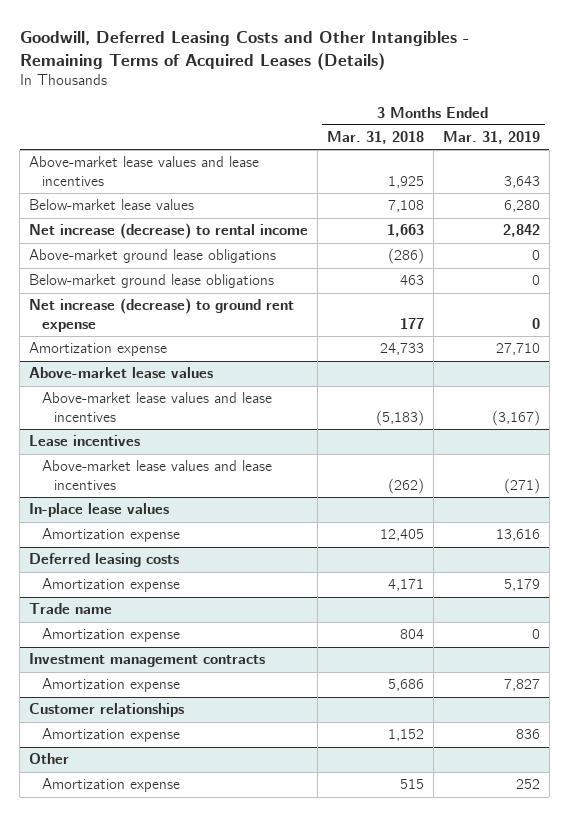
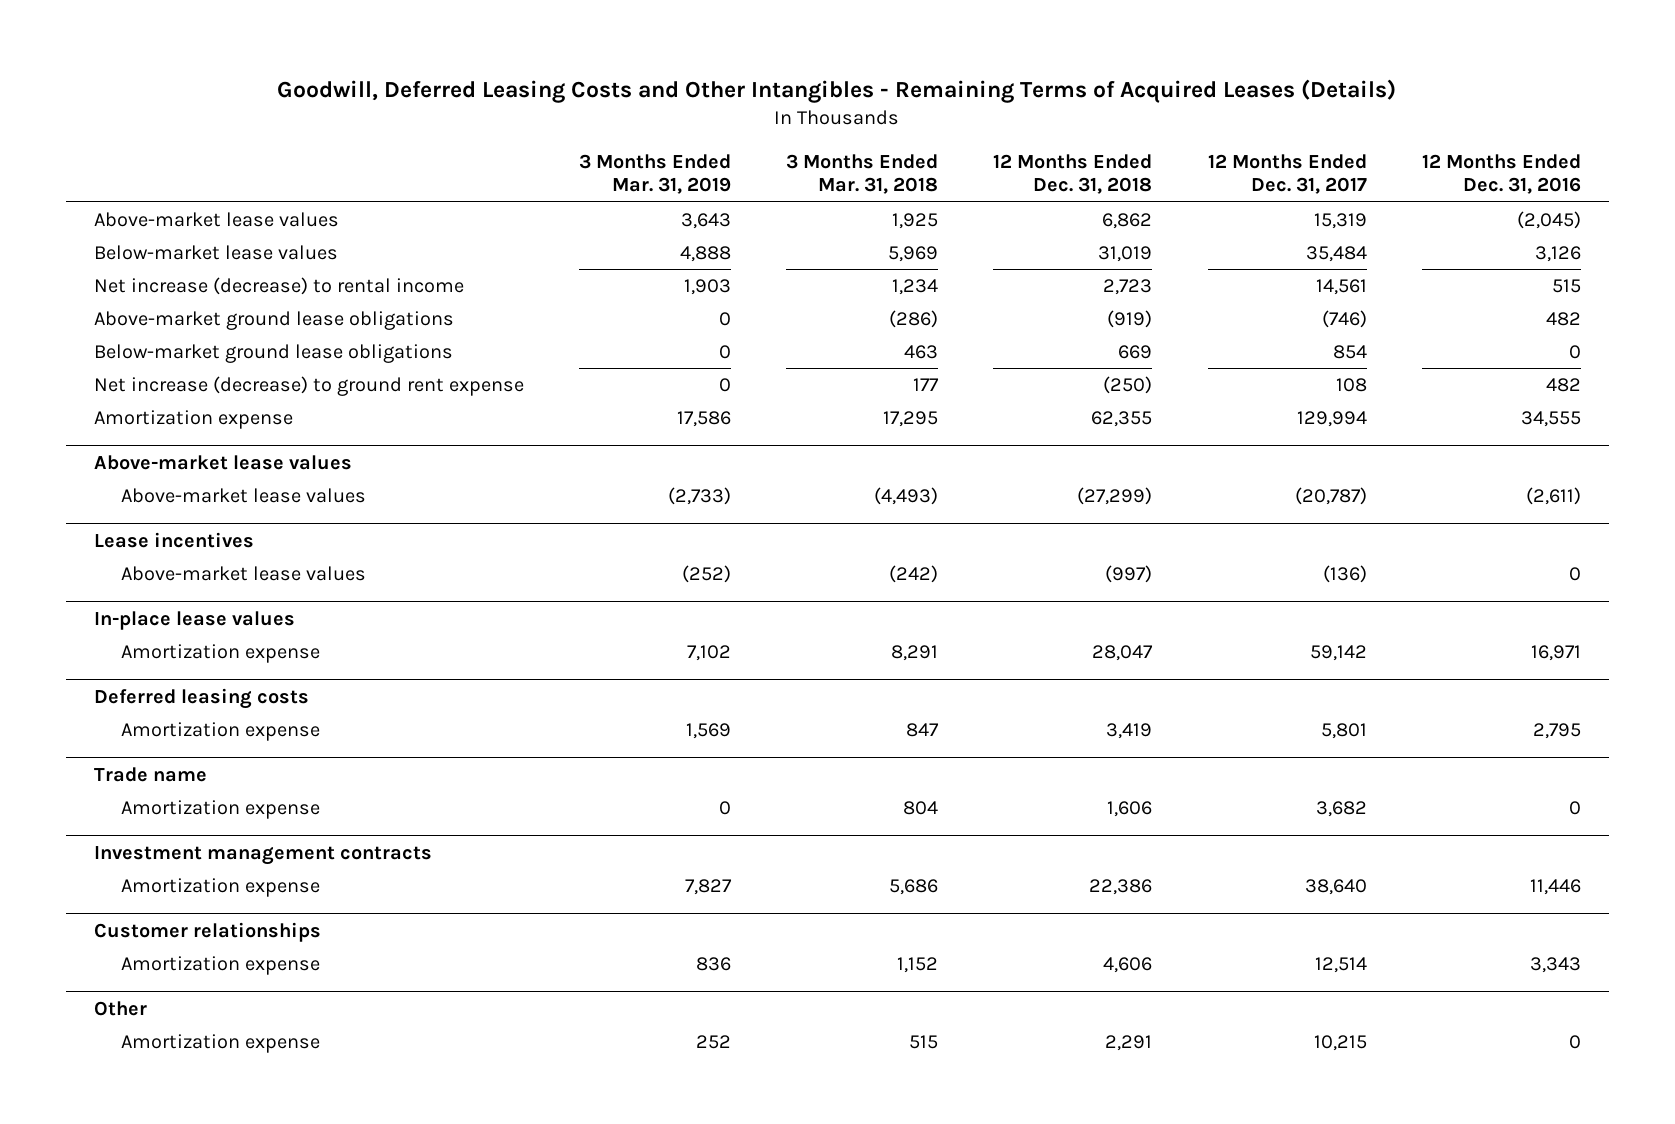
- | 3 Months Ended Mar. 31, 2018 | 3 Months Ended Mar. 31, 2019
+ | 3 Months Ended Mar. 31, 2019 | 3 Months Ended Mar. 31, 2018 | 12 Months Ended Dec. 31, 2018 | 12 Months Ended Dec. 31, 2017 | 12 Months Ended Dec. 31, 2016
- Above-market lease values and lease incentives | 1,925 | 3,643
- Below-market lease values | 7,108 | 6,280
- Net increase (decrease) to rental income | 1,663 | 2,842
+ Above-market lease values | 3,643 | 1,925 | 6,862 | 15,319 | (2,045)
+ Below-market lease values | 4,888 | 5,969 | 31,019 | 35,484 | 3,126
+ Net increase (decrease) to rental income | 1,903 | 1,234 | 2,723 | 14,561 | 515
- Amortization expense | 24,733 | 27,710
+ Amortization expense | 17,586 | 17,295 | 62,355 | 129,994 | 34,555
@ Above-market lease values
- Above-market lease values and lease incentives | (5,183) | (3,167)
+ Above-market lease values | (2,733) | (4,493) | (27,299) | (20,787) | (2,611)
@ Lease incentives
- Above-market lease values and lease incentives | (262) | (271)
+ Above-market lease values | (252) | (242) | (997) | (136) | 0
@ In-place lease values
- Amortization expense | 12,405 | 13,616
+ Amortization expense | 7,102 | 8,291 | 28,047 | 59,142 | 16,971
@ Deferred leasing costs
- Amortization expense | 4,171 | 5,179
+ Amortization expense | 1,569 | 847 | 3,419 | 5,801 | 2,795

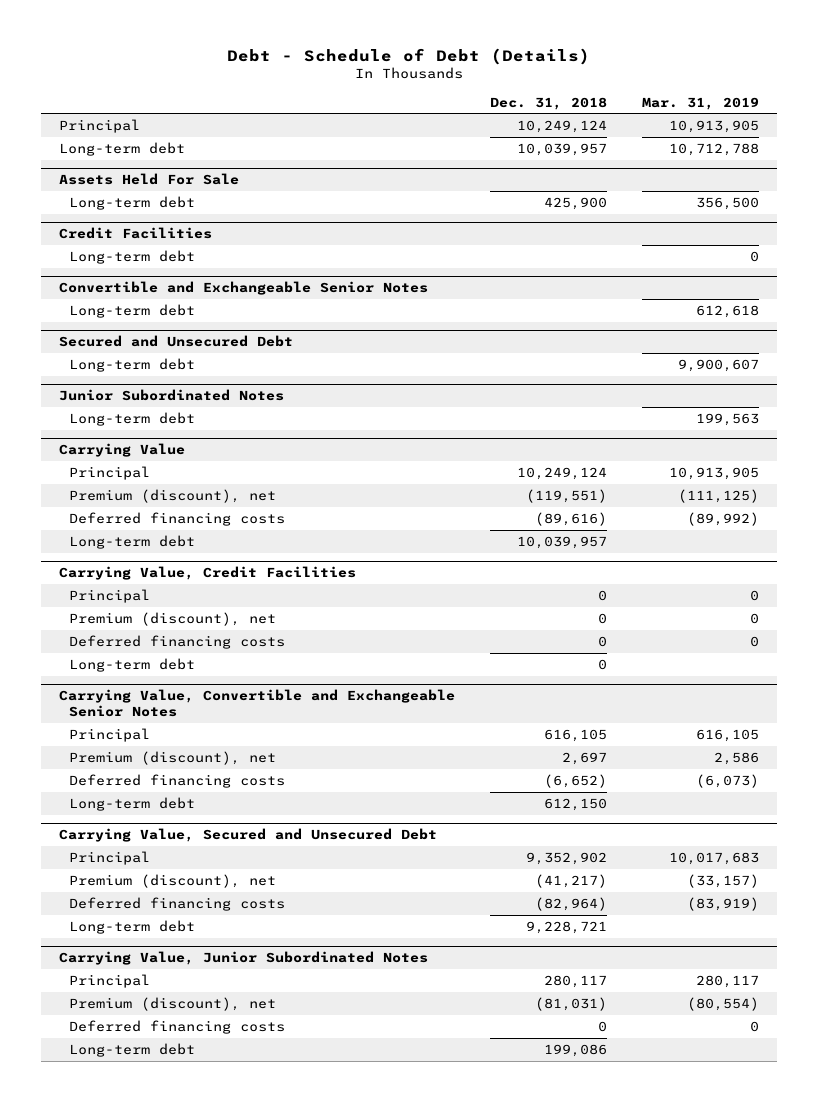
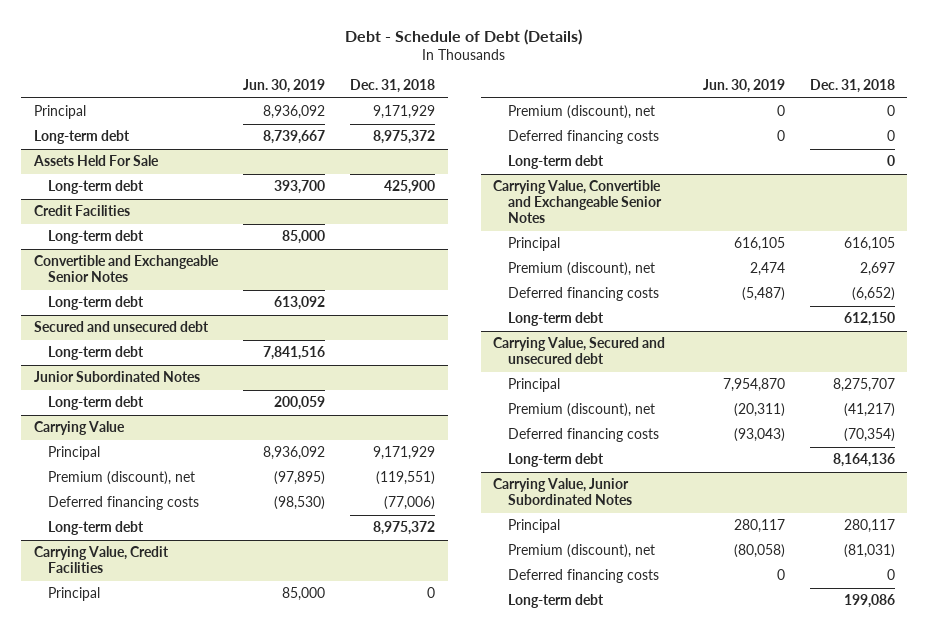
- | Dec. 31, 2018 | Mar. 31, 2019
+ | Jun. 30, 2019 | Dec. 31, 2018
- Principal | 10,249,124 | 10,913,905
- Long-term debt | 10,039,957 | 10,712,788
+ Principal | 8,936,092 | 9,171,929
+ Long-term debt | 8,739,667 | 8,975,372
- Secured and Unsecured Debt
+ Secured and unsecured debt
@ Carrying Value
- Principal | 10,249,124 | 10,913,905
+ Principal | 8,936,092 | 9,171,929
- Deferred financing costs | (89,616) | (89,992)
- Long-term debt | 10,039,957 |
+ Deferred financing costs | (98,530) | (77,006)
+ Long-term debt | | 8,975,372
- Carrying Value, Secured and Unsecured Debt
- Principal | 9,352,902 | 10,017,683
+ Carrying Value, Secured and unsecured debt
+ Principal | 7,954,870 | 8,275,707
- Deferred financing costs | (82,964) | (83,919)
- Long-term debt | 9,228,721 |
+ Deferred financing costs | (93,043) | (70,354)
+ Long-term debt | | 8,164,136

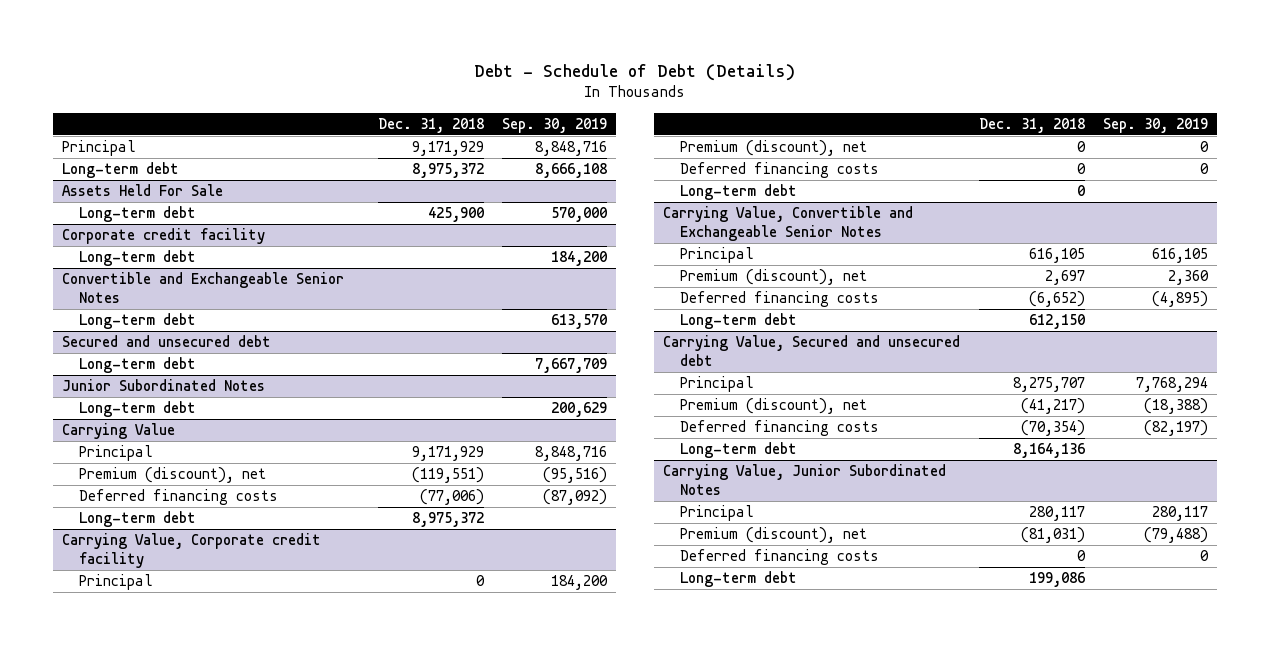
- | Jun. 30, 2019 | Dec. 31, 2018
+ | Dec. 31, 2018 | Sep. 30, 2019
- Credit Facilities
+ Corporate credit facility
- Carrying Value, Credit Facilities
+ Carrying Value, Corporate credit facility

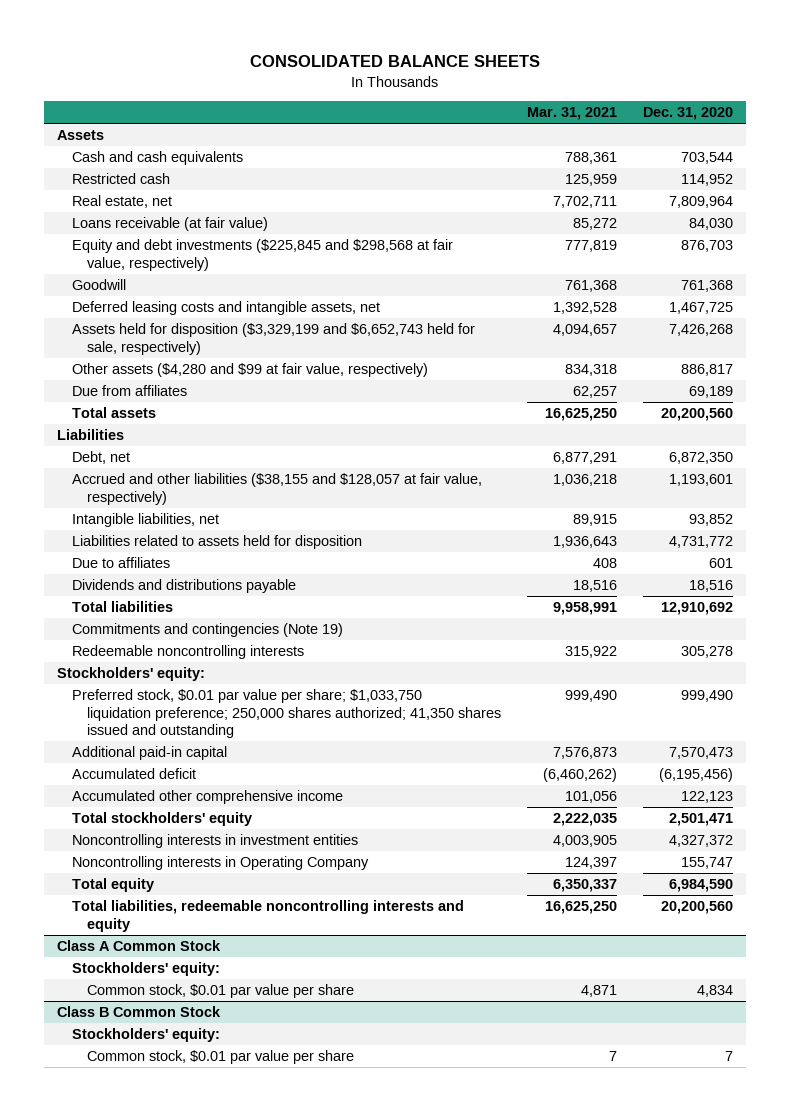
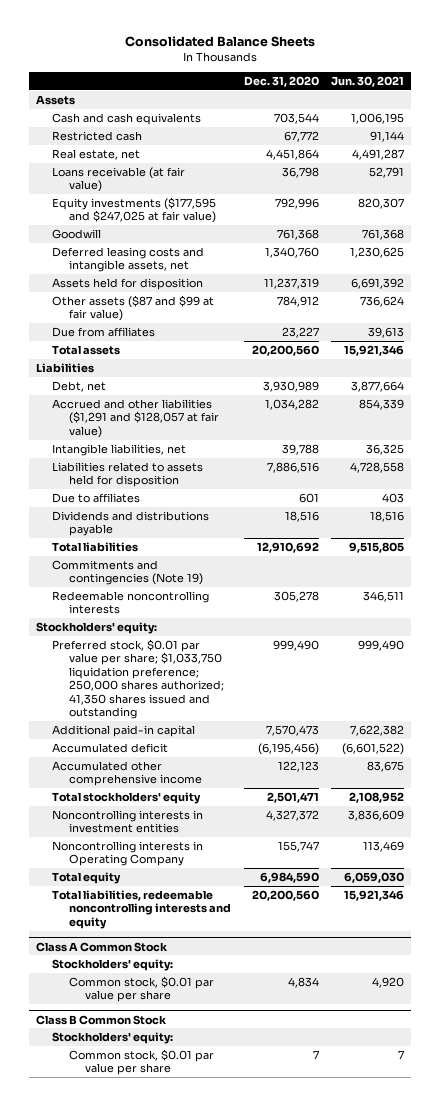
- CONSOLIDATED BALANCE SHEETS
+ Consolidated Balance Sheets
- | Mar. 31, 2021 | Dec. 31, 2020
+ | Dec. 31, 2020 | Jun. 30, 2021
- Restricted cash | 125,959 | 114,952
- Real estate, net | 7,702,711 | 7,809,964
- Loans receivable (at fair value) | 85,272 | 84,030
- Equity and debt investments ($225,845 and $298,568 at fair value, respectively) | 777,819 | 876,703
+ Restricted cash | 67,772 | 91,144
+ Real estate, net | 4,451,864 | 4,491,287
+ Loans receivable (at fair value) | 36,798 | 52,791
+ Equity investments ($177,595 and $247,025 at fair value) | 792,996 | 820,307
- Deferred leasing costs and intangible assets, net | 1,392,528 | 1,467,725
- Assets held for disposition ($3,329,199 and $6,652,743 held for sale, respectively) | 4,094,657 | 7,426,268
- Other assets ($4,280 and $99 at fair value, respectively) | 834,318 | 886,817
- Due from affiliates | 62,257 | 69,189
+ Deferred leasing costs and intangible assets, net | 1,340,760 | 1,230,625
+ Assets held for disposition | 11,237,319 | 6,691,392
+ Other assets ($87 and $99 at fair value) | 784,912 | 736,624
+ Due from affiliates | 23,227 | 39,613
- Debt, net | 6,877,291 | 6,872,350
- Accrued and other liabilities ($38,155 and $128,057 at fair value, respectively) | 1,036,218 | 1,193,601
- Intangible liabilities, net | 89,915 | 93,852
- Liabilities related to assets held for disposition | 1,936,643 | 4,731,772
+ Debt, net | 3,930,989 | 3,877,664
+ Accrued and other liabilities ($1,291 and $128,057 at fair value) | 1,034,282 | 854,339
+ Intangible liabilities, net | 39,788 | 36,325
+ Liabilities related to assets held for disposition | 7,886,516 | 4,728,558

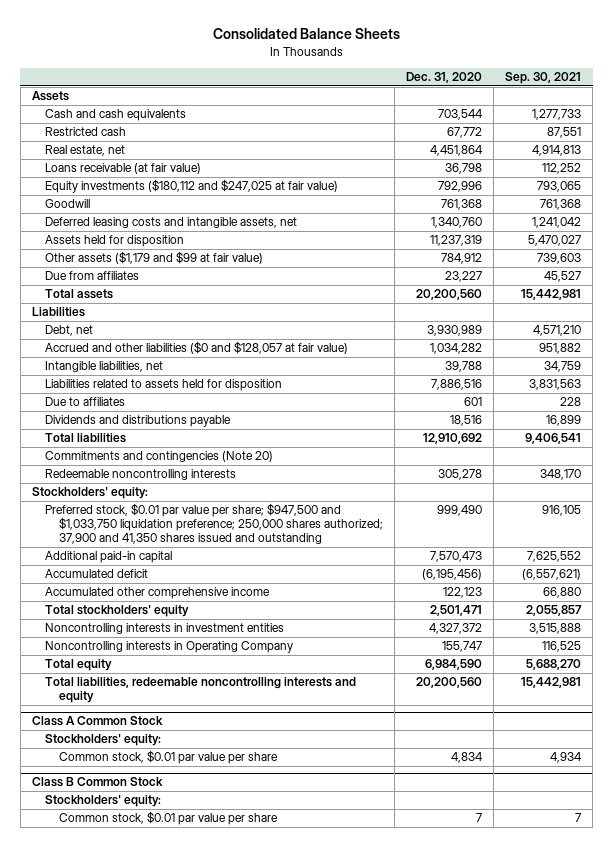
- | Dec. 31, 2020 | Jun. 30, 2021
+ | Dec. 31, 2020 | Sep. 30, 2021
- Equity investments ($177,595 and $247,025 at fair value) | 792,996 | 820,307
+ Equity investments ($180,112 and $247,025 at fair value) | 792,996 | 793,065
- Other assets ($87 and $99 at fair value) | 784,912 | 736,624
+ Other assets ($1,179 and $99 at fair value) | 784,912 | 739,603
- Accrued and other liabilities ($1,291 and $128,057 at fair value) | 1,034,282 | 854,339
+ Accrued and other liabilities ($0 and $128,057 at fair value) | 1,034,282 | 951,882
- Commitments and contingencies (Note 19)
+ Commitments and contingencies (Note 20)
- Preferred stock, $0.01 par value per share; $1,033,750 liquidation preference; 250,000 shares authorized; 41,350 shares issued and outstanding | 999,490 | 999,490
+ Preferred stock, $0.01 par value per share; $947,500 and $1,033,750 liquidation preference; 250,000 shares authorized; 37,900 and 41,350 shares issued and outstanding | 999,490 | 916,105

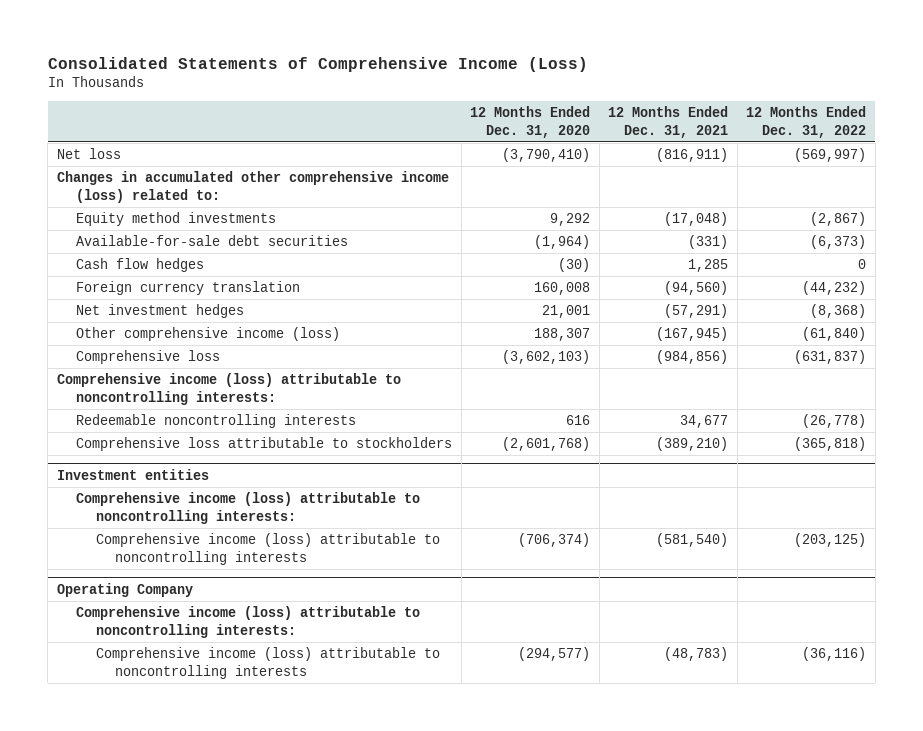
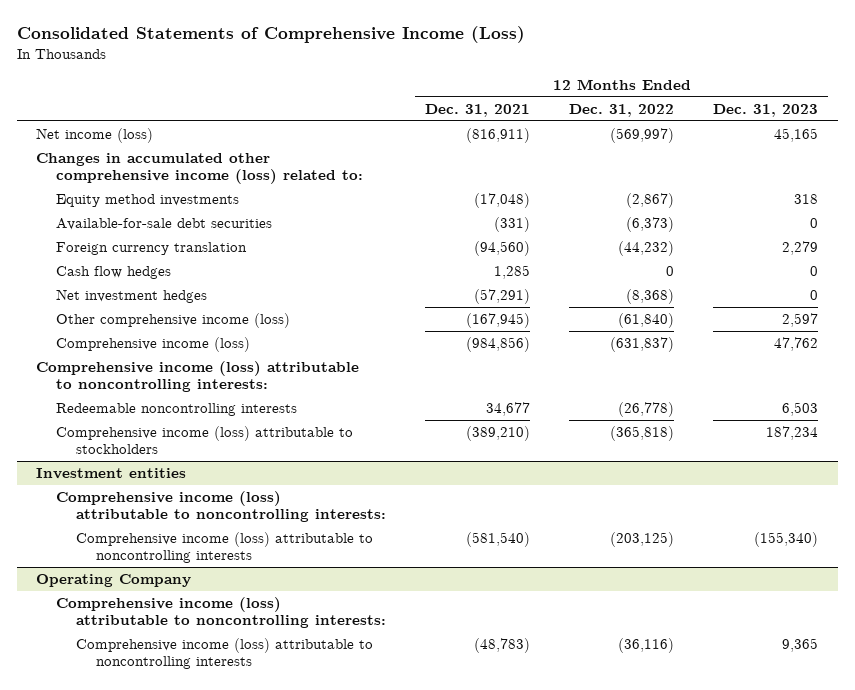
- | 12 Months Ended Dec. 31, 2020 | 12 Months Ended Dec. 31, 2021 | 12 Months Ended Dec. 31, 2022
+ | 12 Months Ended Dec. 31, 2021 | 12 Months Ended Dec. 31, 2022 | 12 Months Ended Dec. 31, 2023
- Net loss | (3,790,410) | (816,911) | (569,997)
+ Net income (loss) | (816,911) | (569,997) | 45,165
moved down: Cash flow hedges | 1,285 | 0 | 0
- Comprehensive loss | (3,602,103) | (984,856) | (631,837)
+ Comprehensive income (loss) | (984,856) | (631,837) | 47,762
- Comprehensive loss attributable to stockholders | (2,601,768) | (389,210) | (365,818)
+ Comprehensive income (loss) attributable to stockholders | (389,210) | (365,818) | 187,234

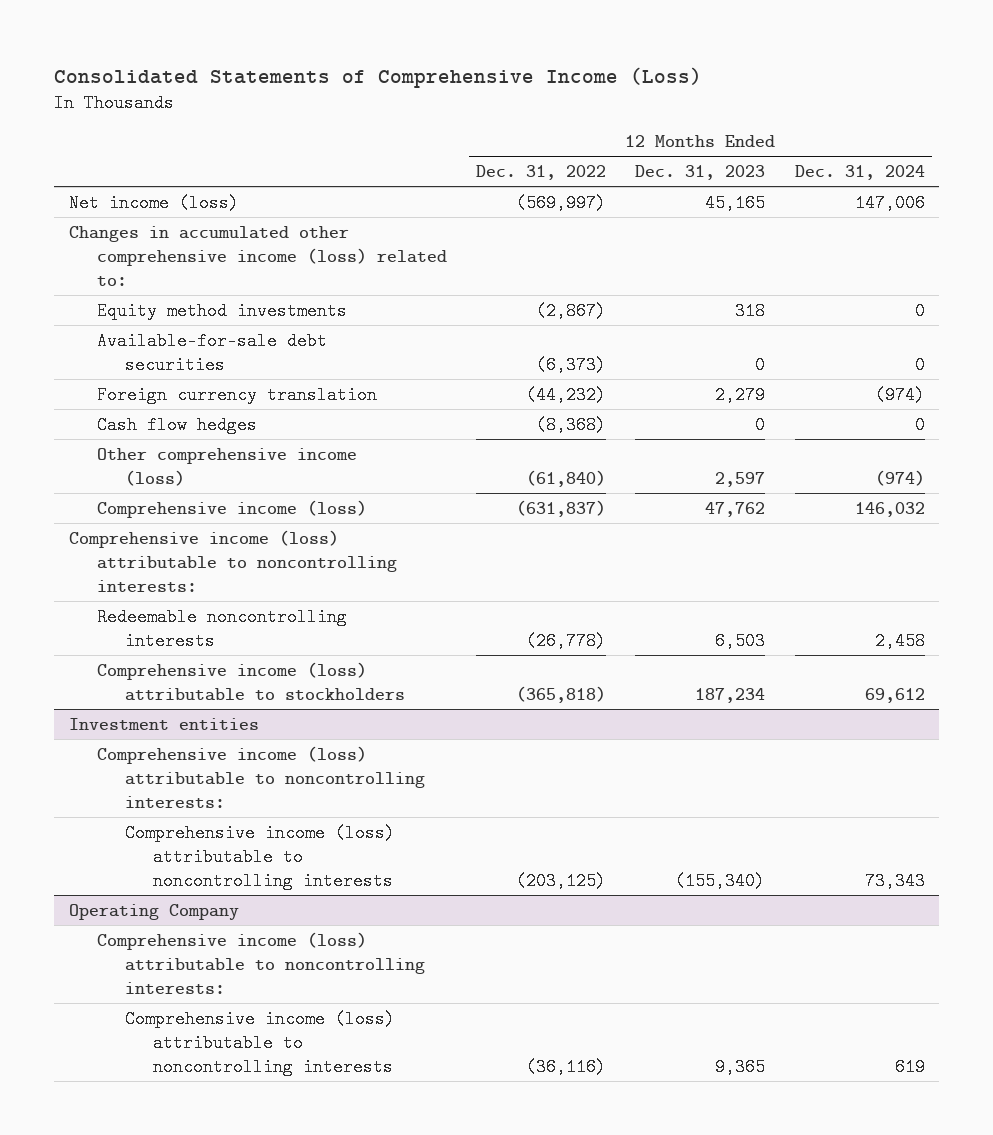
- | 12 Months Ended Dec. 31, 2021 | 12 Months Ended Dec. 31, 2022 | 12 Months Ended Dec. 31, 2023
+ | 12 Months Ended Dec. 31, 2022 | 12 Months Ended Dec. 31, 2023 | 12 Months Ended Dec. 31, 2024
- Cash flow hedges | 1,285 | 0 | 0
- Net investment hedges | (57,291) | (8,368) | 0
+ Cash flow hedges | (8,368) | 0 | 0

